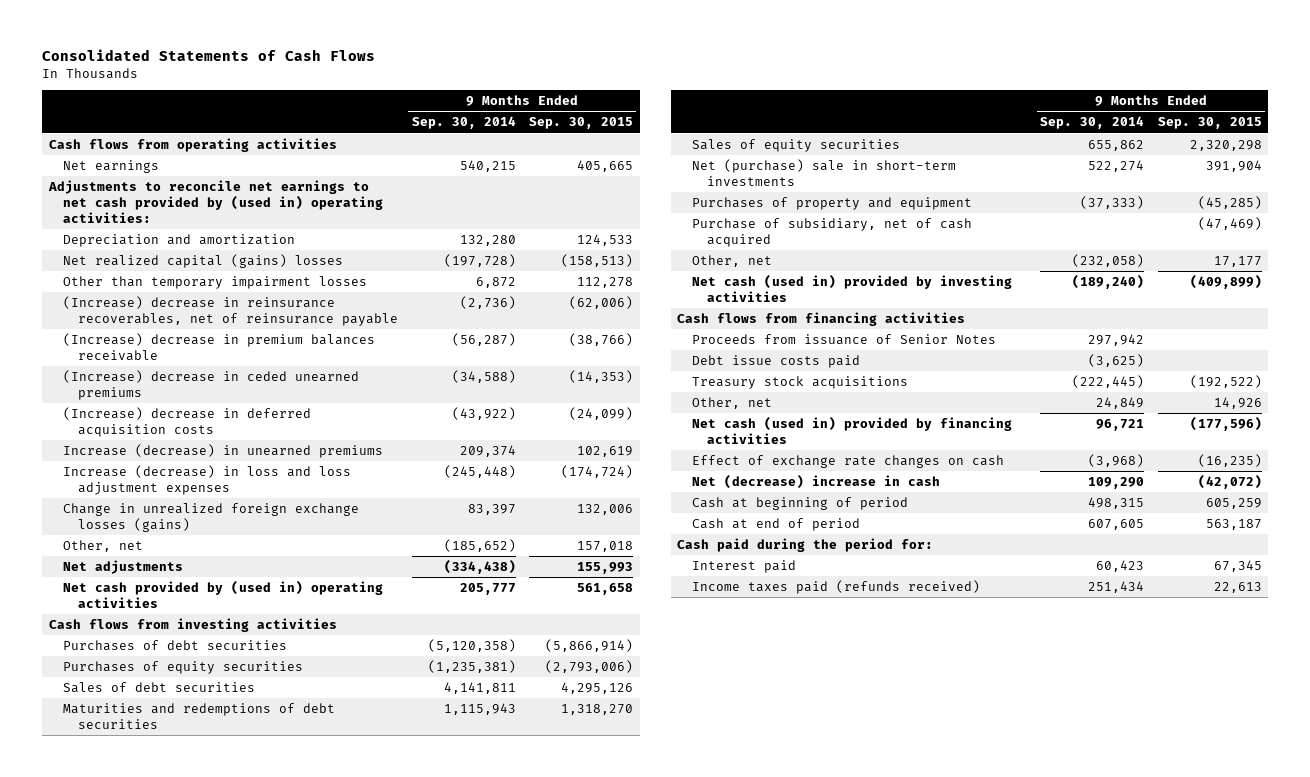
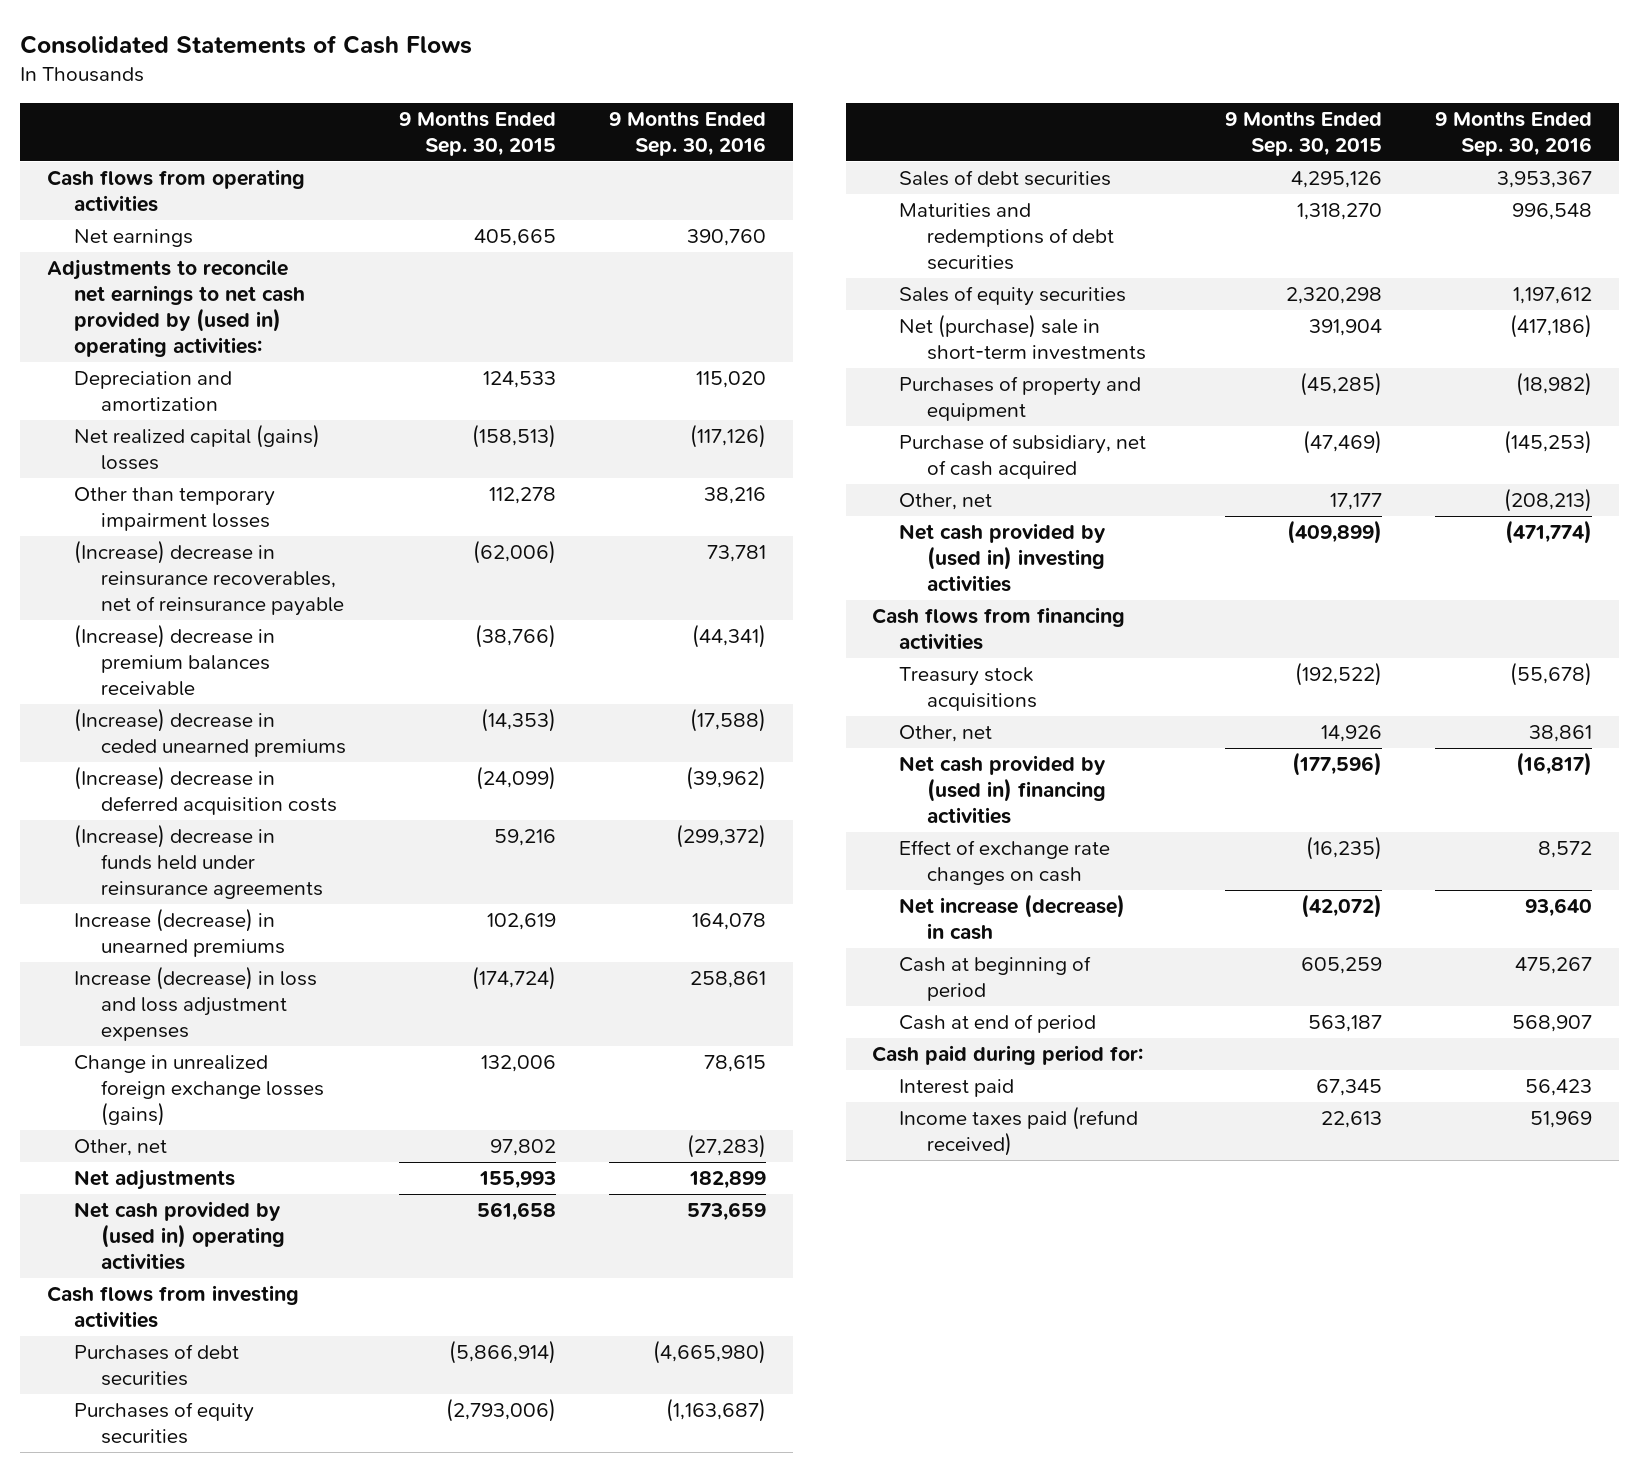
- | 9 Months Ended Sep. 30, 2014 | 9 Months Ended Sep. 30, 2015
+ | 9 Months Ended Sep. 30, 2015 | 9 Months Ended Sep. 30, 2016
+ (Increase) decrease in funds held under reinsurance agreements | 59,216 | (299,372)
- Other, net | (185,652) | 157,018
+ Other, net | 97,802 | (27,283)
- Net cash (used in) provided by investing activities | (189,240) | (409,899)
+ Net cash provided by (used in) investing activities | (409,899) | (471,774)
- Proceeds from issuance of Senior Notes | 297,942 |
- Debt issue costs paid | (3,625) |
- Net cash (used in) provided by financing activities | 96,721 | (177,596)
+ Net cash provided by (used in) financing activities | (177,596) | (16,817)
- Net (decrease) increase in cash | 109,290 | (42,072)
+ Net increase (decrease) in cash | (42,072) | 93,640
- Cash paid during the period for:
+ Cash paid during period for:
- Income taxes paid (refunds received) | 251,434 | 22,613
+ Income taxes paid (refund received) | 22,613 | 51,969

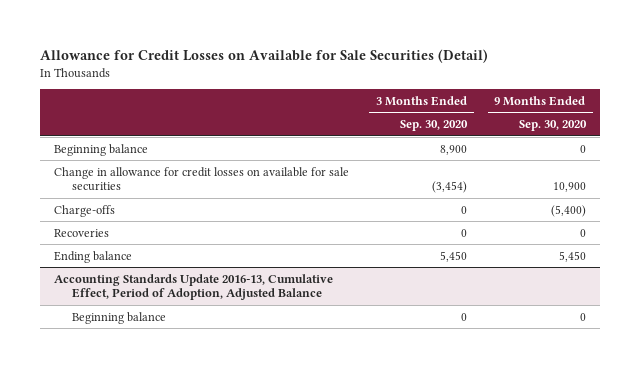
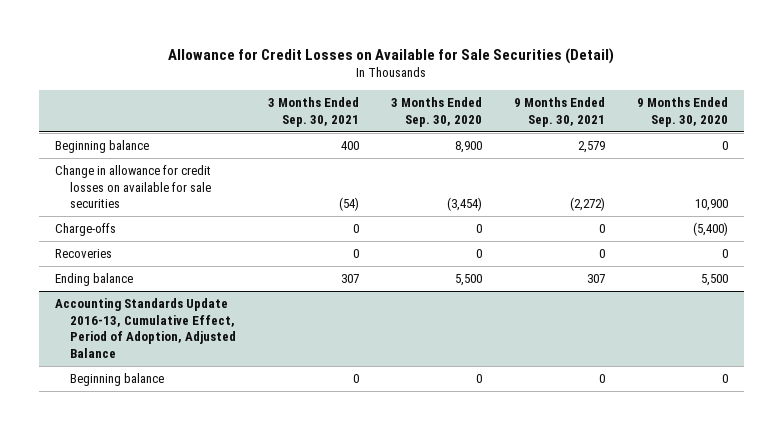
- | 3 Months Ended Sep. 30, 2020 | 9 Months Ended Sep. 30, 2020
+ | 3 Months Ended Sep. 30, 2021 | 3 Months Ended Sep. 30, 2020 | 9 Months Ended Sep. 30, 2021 | 9 Months Ended Sep. 30, 2020
- Ending balance | 5,450 | 5,450
+ Ending balance | 307 | 5,500 | 307 | 5,500

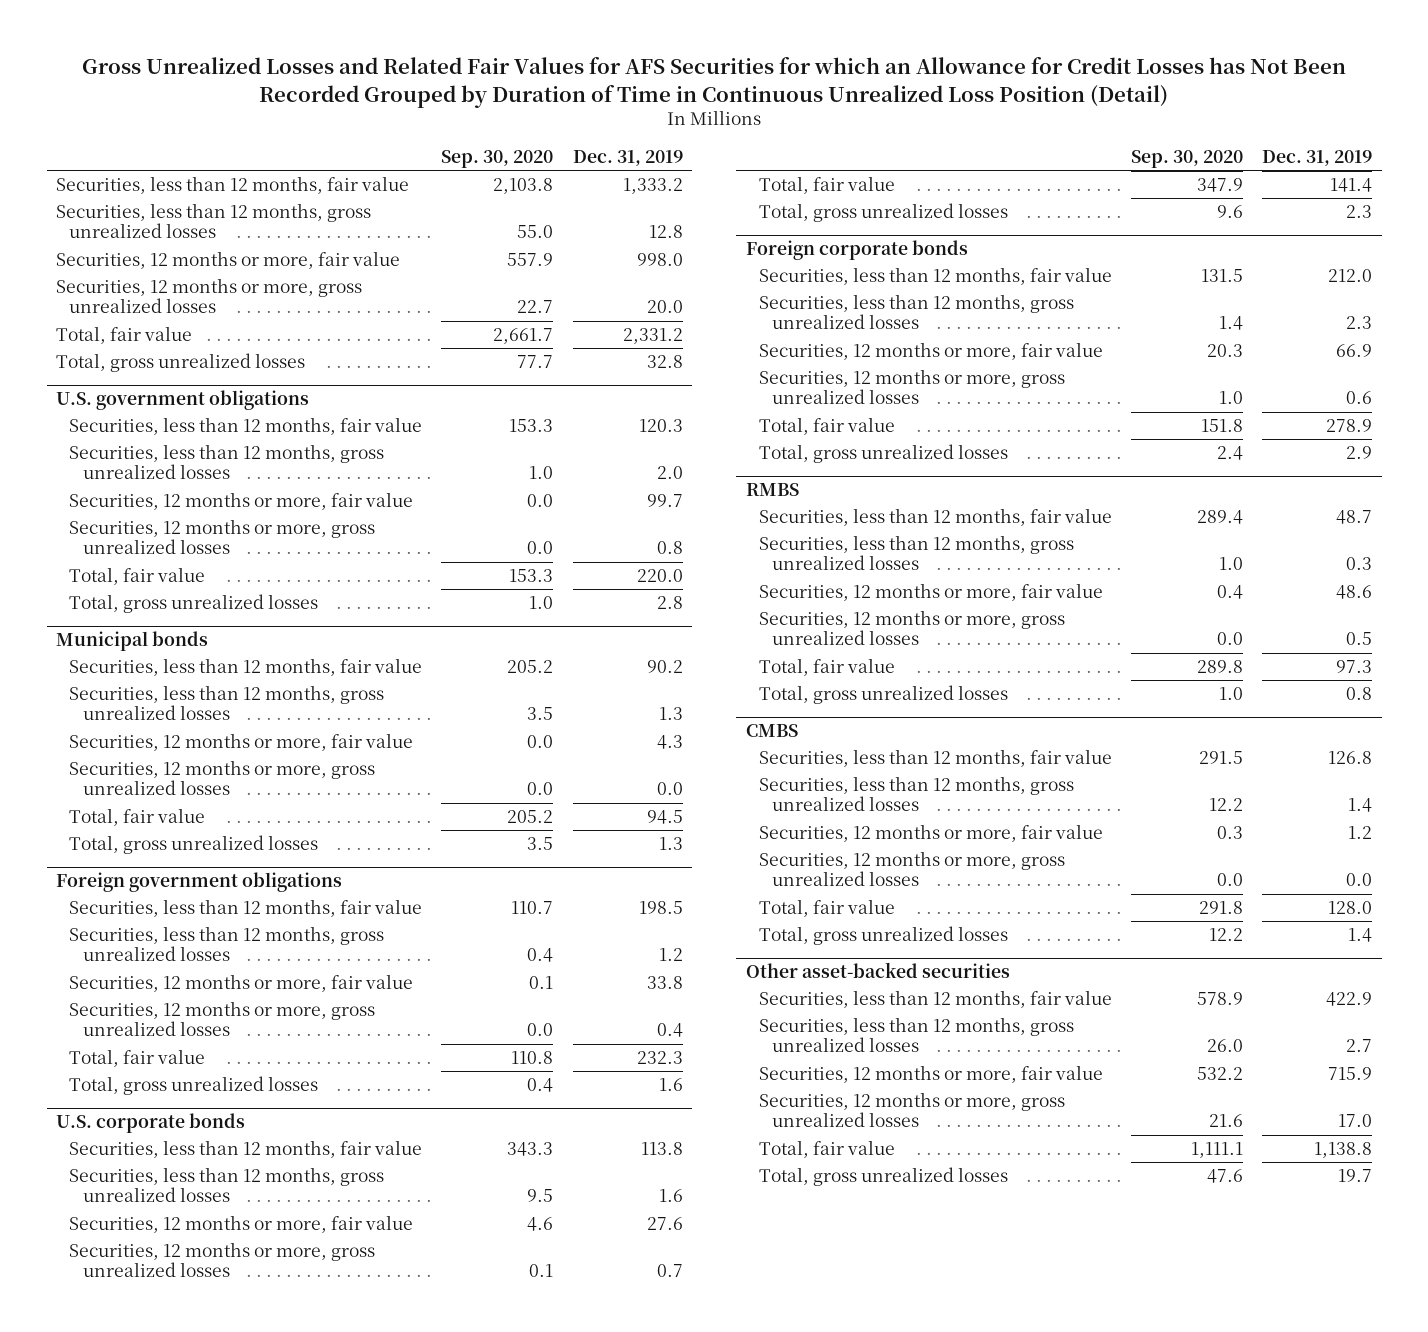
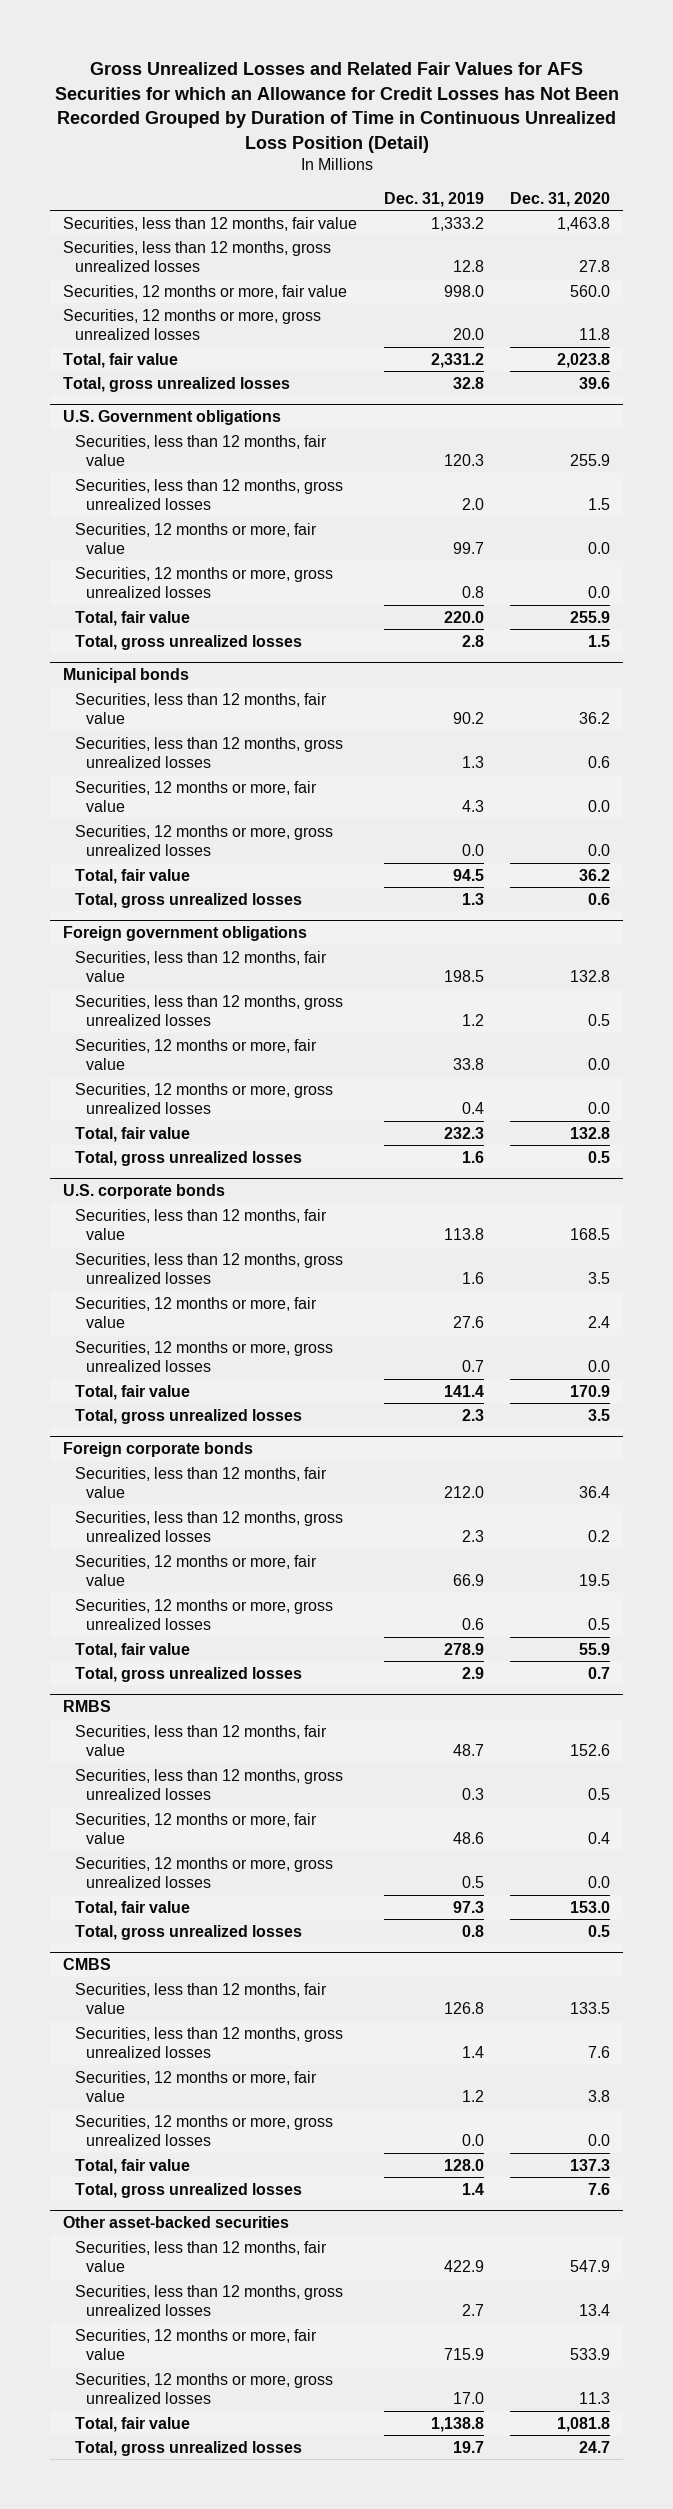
- | Sep. 30, 2020 | Dec. 31, 2019
+ | Dec. 31, 2019 | Dec. 31, 2020
- U.S. government obligations
+ U.S. Government obligations

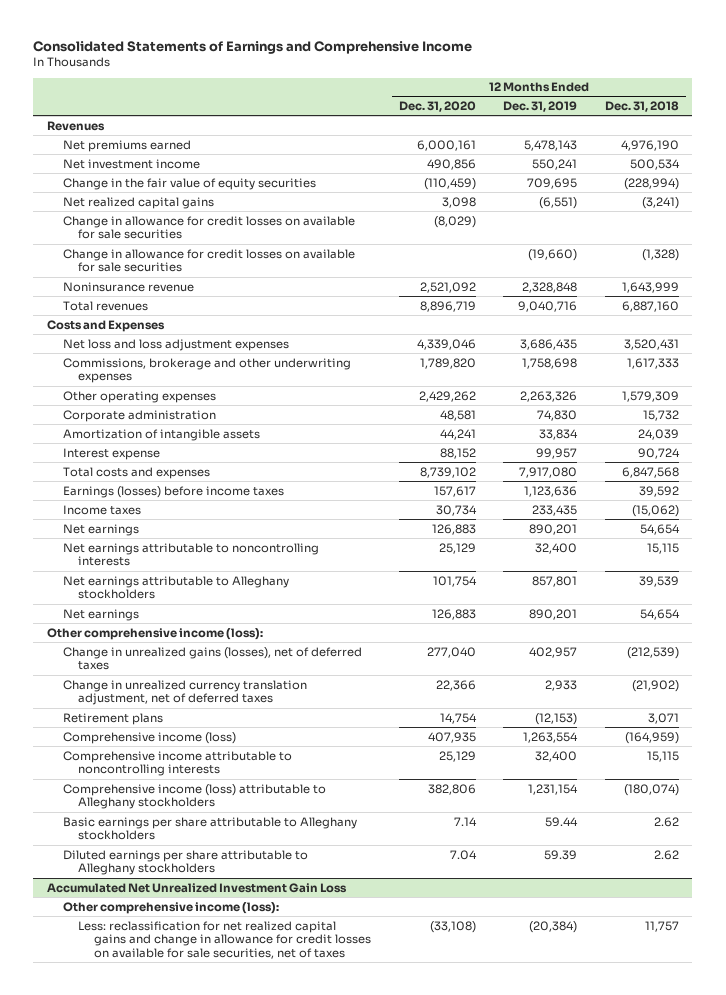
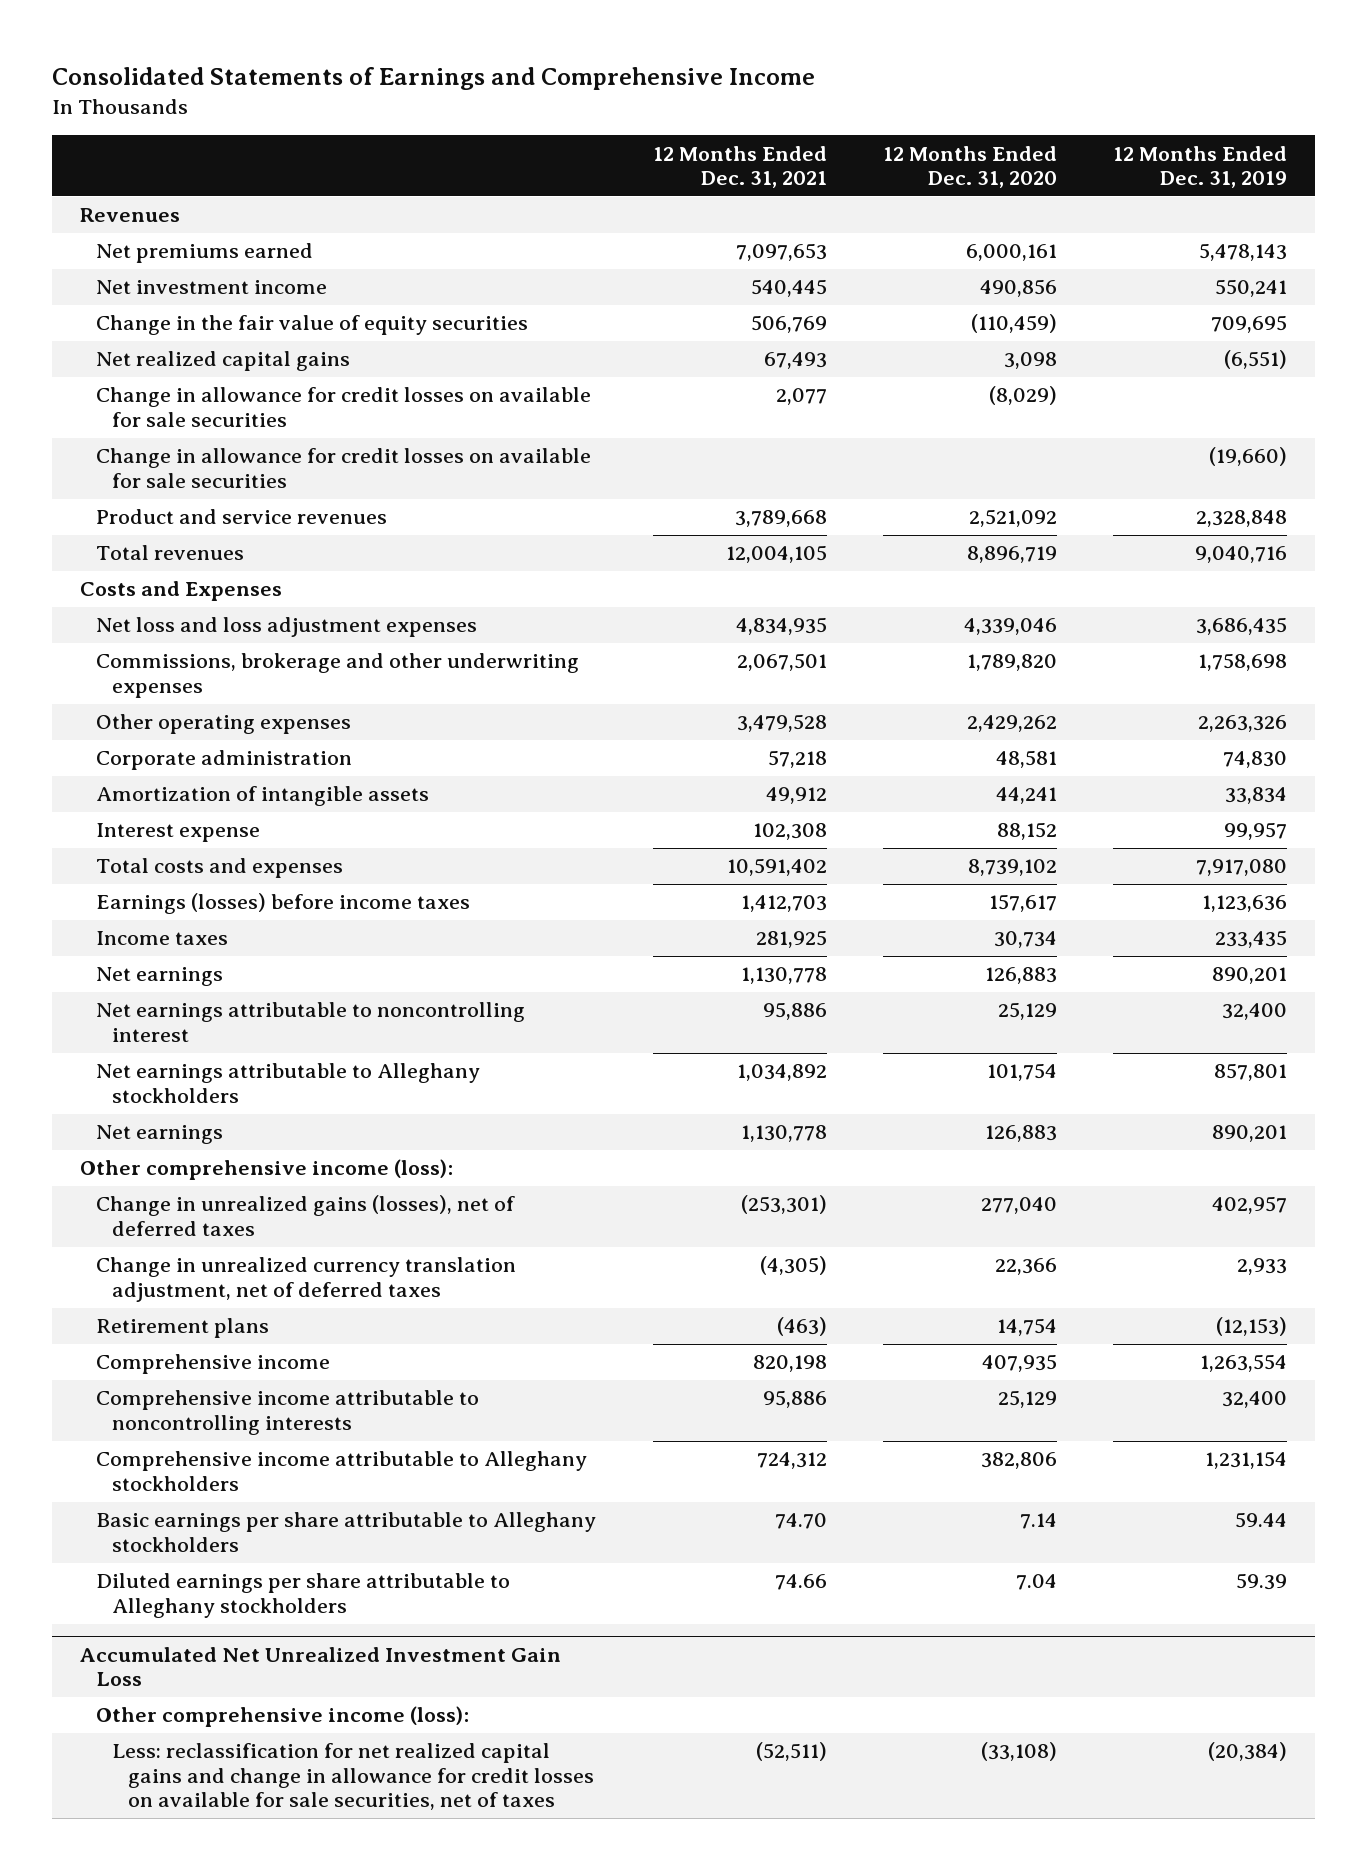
- | 12 Months Ended Dec. 31, 2020 | 12 Months Ended Dec. 31, 2019 | 12 Months Ended Dec. 31, 2018
+ | 12 Months Ended Dec. 31, 2021 | 12 Months Ended Dec. 31, 2020 | 12 Months Ended Dec. 31, 2019
- Noninsurance revenue | 2,521,092 | 2,328,848 | 1,643,999
+ Product and service revenues | 3,789,668 | 2,521,092 | 2,328,848
- Net earnings attributable to noncontrolling interests | 25,129 | 32,400 | 15,115
+ Net earnings attributable to noncontrolling interest | 95,886 | 25,129 | 32,400
- Comprehensive income (loss) | 407,935 | 1,263,554 | (164,959)
+ Comprehensive income | 820,198 | 407,935 | 1,263,554
- Comprehensive income (loss) attributable to Alleghany stockholders | 382,806 | 1,231,154 | (180,074)
+ Comprehensive income attributable to Alleghany stockholders | 724,312 | 382,806 | 1,231,154

